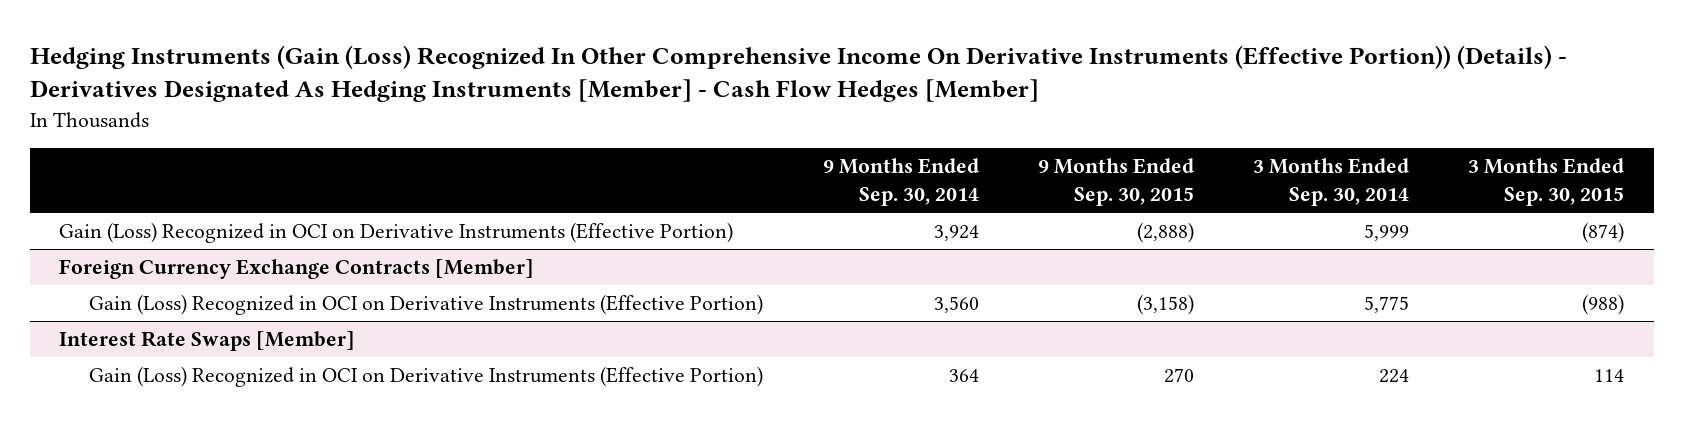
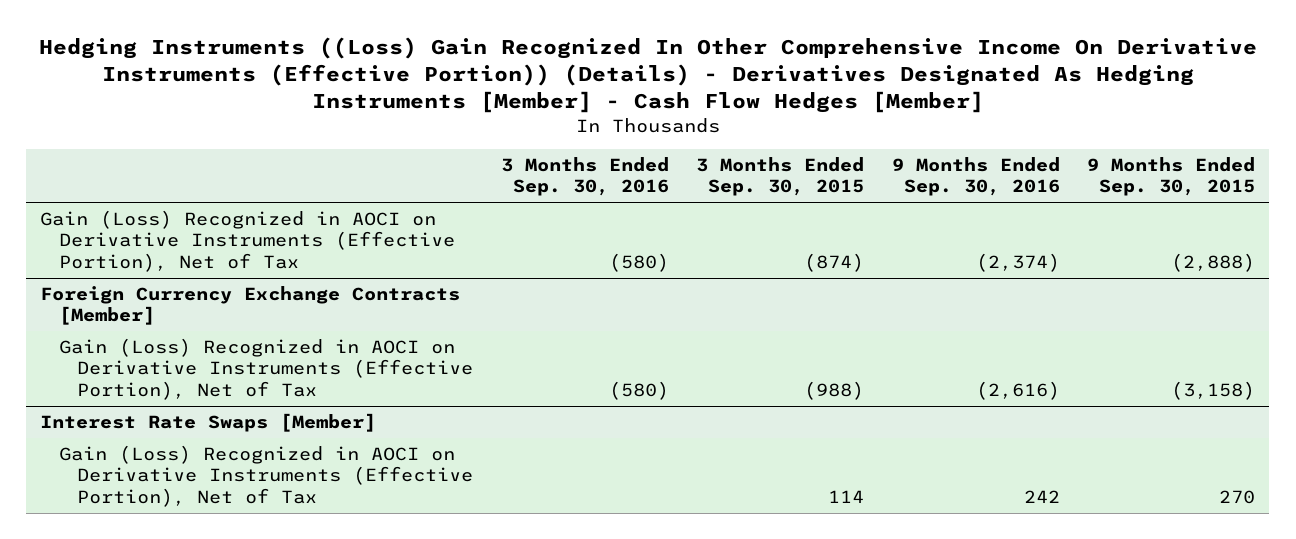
- Hedging Instruments (Gain (Loss) Recognized In Other Comprehensive Income On Derivative Instruments (Effective Portion)) (Details) - Derivatives Designated As Hedging Instruments [Member] - Cash Flow Hedges [Member]
+ Hedging Instruments ((Loss) Gain Recognized In Other Comprehensive Income On Derivative Instruments (Effective Portion)) (Details) - Derivatives Designated As Hedging Instruments [Member] - Cash Flow Hedges [Member]
- | 9 Months Ended Sep. 30, 2014 | 9 Months Ended Sep. 30, 2015 | 3 Months Ended Sep. 30, 2014 | 3 Months Ended Sep. 30, 2015
+ | 3 Months Ended Sep. 30, 2016 | 3 Months Ended Sep. 30, 2015 | 9 Months Ended Sep. 30, 2016 | 9 Months Ended Sep. 30, 2015
- Gain (Loss) Recognized in OCI on Derivative Instruments (Effective Portion) | 3,924 | (2,888) | 5,999 | (874)
+ Gain (Loss) Recognized in AOCI on Derivative Instruments (Effective Portion), Net of Tax | (580) | (874) | (2,374) | (2,888)
@ Foreign Currency Exchange Contracts [Member]
- Gain (Loss) Recognized in OCI on Derivative Instruments (Effective Portion) | 3,560 | (3,158) | 5,775 | (988)
+ Gain (Loss) Recognized in AOCI on Derivative Instruments (Effective Portion), Net of Tax | (580) | (988) | (2,616) | (3,158)
@ Interest Rate Swaps [Member]
- Gain (Loss) Recognized in OCI on Derivative Instruments (Effective Portion) | 364 | 270 | 224 | 114
+ Gain (Loss) Recognized in AOCI on Derivative Instruments (Effective Portion), Net of Tax | | 114 | 242 | 270

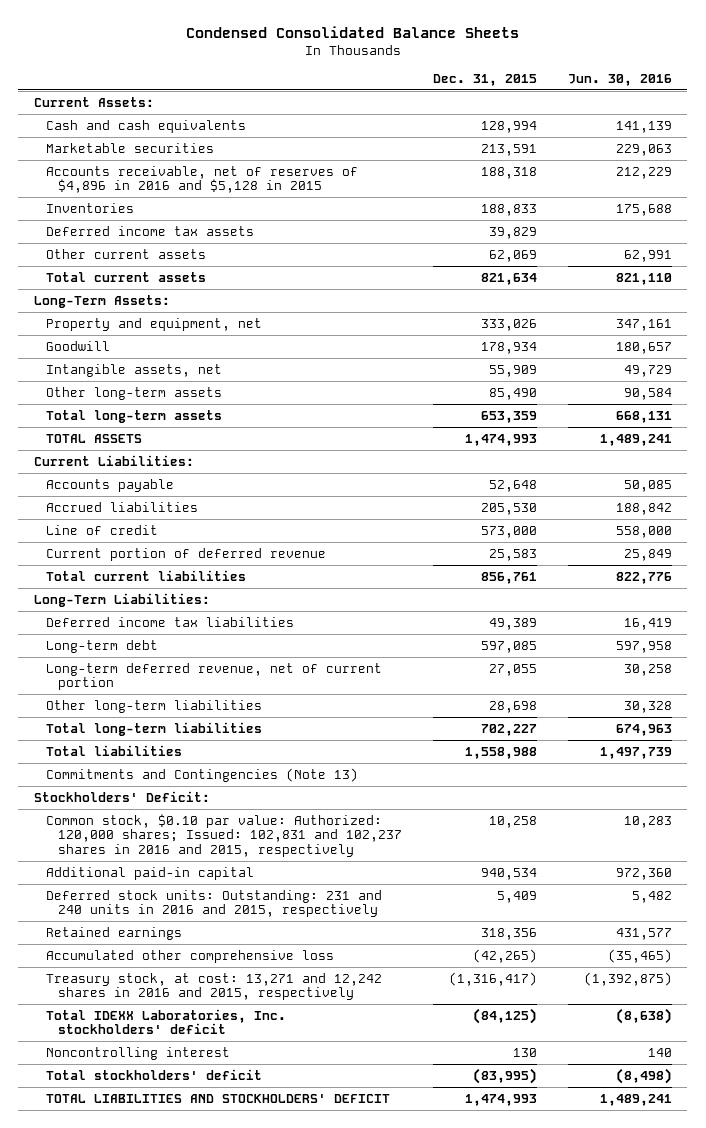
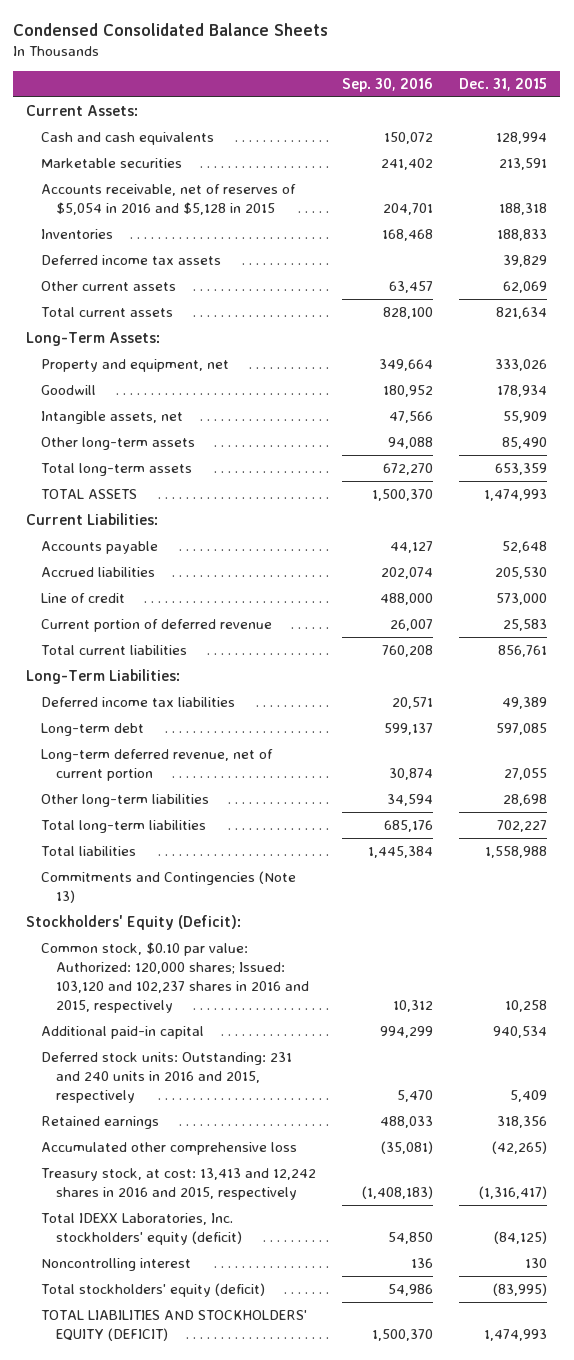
- | Dec. 31, 2015 | Jun. 30, 2016
+ | Sep. 30, 2016 | Dec. 31, 2015
- Accounts receivable, net of reserves of $4,896 in 2016 and $5,128 in 2015 | 188,318 | 212,229
+ Accounts receivable, net of reserves of $5,054 in 2016 and $5,128 in 2015 | 204,701 | 188,318
- Stockholders' Deficit:
- Common stock, $0.10 par value: Authorized: 120,000 shares; Issued: 102,831 and 102,237 shares in 2016 and 2015, respectively | 10,258 | 10,283
+ Stockholders' Equity (Deficit):
+ Common stock, $0.10 par value: Authorized: 120,000 shares; Issued: 103,120 and 102,237 shares in 2016 and 2015, respectively | 10,312 | 10,258
- Treasury stock, at cost: 13,271 and 12,242 shares in 2016 and 2015, respectively | (1,316,417) | (1,392,875)
- Total IDEXX Laboratories, Inc. stockholders' deficit | (84,125) | (8,638)
+ Treasury stock, at cost: 13,413 and 12,242 shares in 2016 and 2015, respectively | (1,408,183) | (1,316,417)
+ Total IDEXX Laboratories, Inc. stockholders' equity (deficit) | 54,850 | (84,125)
- Total stockholders' deficit | (83,995) | (8,498)
- TOTAL LIABILITIES AND STOCKHOLDERS' DEFICIT | 1,474,993 | 1,489,241
+ Total stockholders' equity (deficit) | 54,986 | (83,995)
+ TOTAL LIABILITIES AND STOCKHOLDERS' EQUITY (DEFICIT) | 1,500,370 | 1,474,993

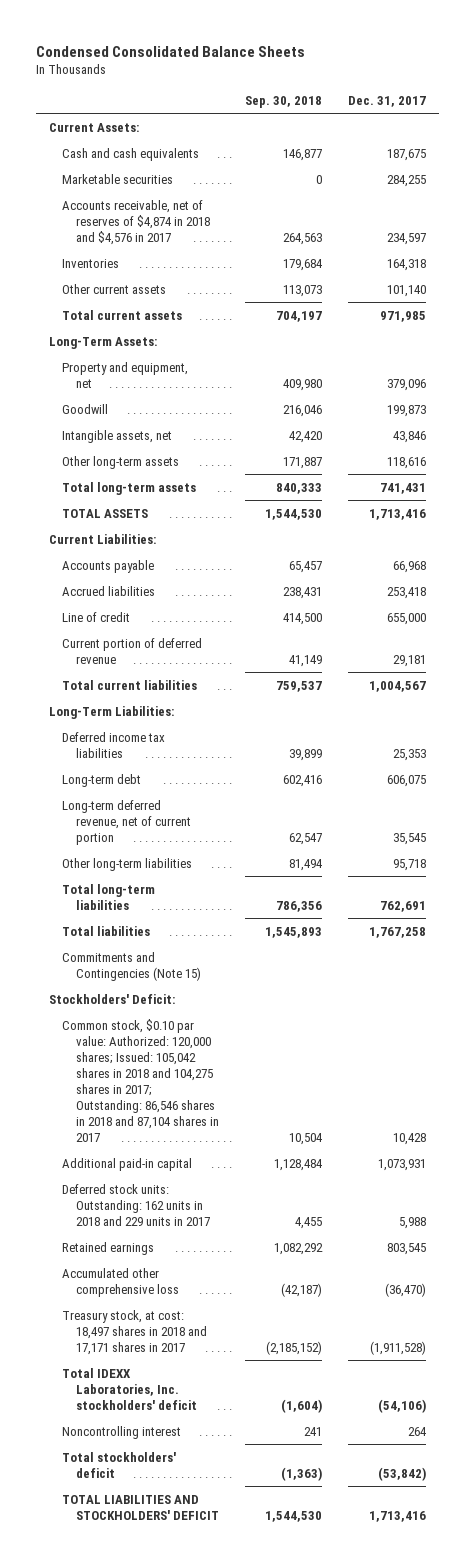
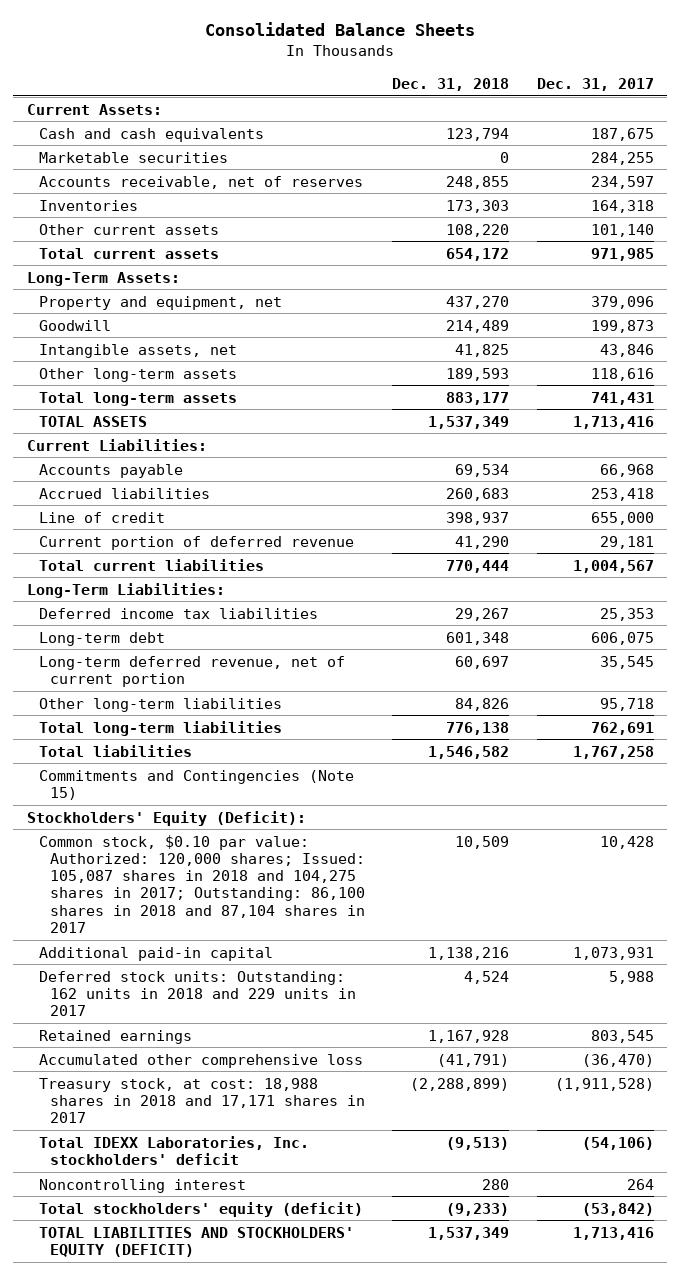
- Condensed Consolidated Balance Sheets
+ Consolidated Balance Sheets
- | Sep. 30, 2018 | Dec. 31, 2017
+ | Dec. 31, 2018 | Dec. 31, 2017
- Accounts receivable, net of reserves of $4,874 in 2018 and $4,576 in 2017 | 264,563 | 234,597
+ Accounts receivable, net of reserves | 248,855 | 234,597
- Stockholders' Deficit:
- Common stock, $0.10 par value: Authorized: 120,000 shares; Issued: 105,042 shares in 2018 and 104,275 shares in 2017; Outstanding: 86,546 shares in 2018 and 87,104 shares in 2017 | 10,504 | 10,428
+ Stockholders' Equity (Deficit):
+ Common stock, $0.10 par value: Authorized: 120,000 shares; Issued: 105,087 shares in 2018 and 104,275 shares in 2017; Outstanding: 86,100 shares in 2018 and 87,104 shares in 2017 | 10,509 | 10,428
- Treasury stock, at cost: 18,497 shares in 2018 and 17,171 shares in 2017 | (2,185,152) | (1,911,528)
+ Treasury stock, at cost: 18,988 shares in 2018 and 17,171 shares in 2017 | (2,288,899) | (1,911,528)
- Total stockholders' deficit | (1,363) | (53,842)
- TOTAL LIABILITIES AND STOCKHOLDERS' DEFICIT | 1,544,530 | 1,713,416
+ Total stockholders' equity (deficit) | (9,233) | (53,842)
+ TOTAL LIABILITIES AND STOCKHOLDERS' EQUITY (DEFICIT) | 1,537,349 | 1,713,416

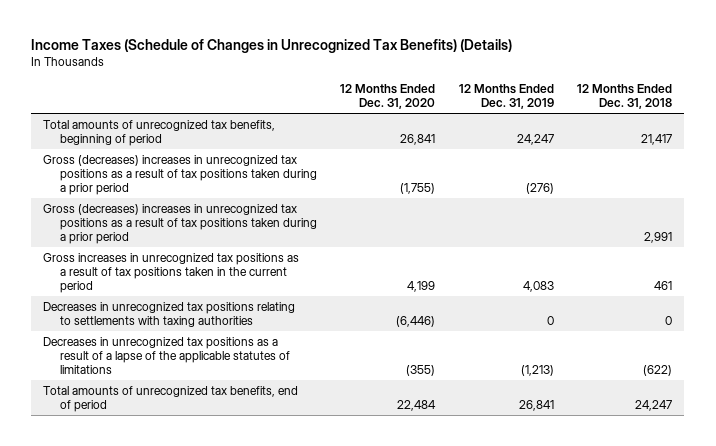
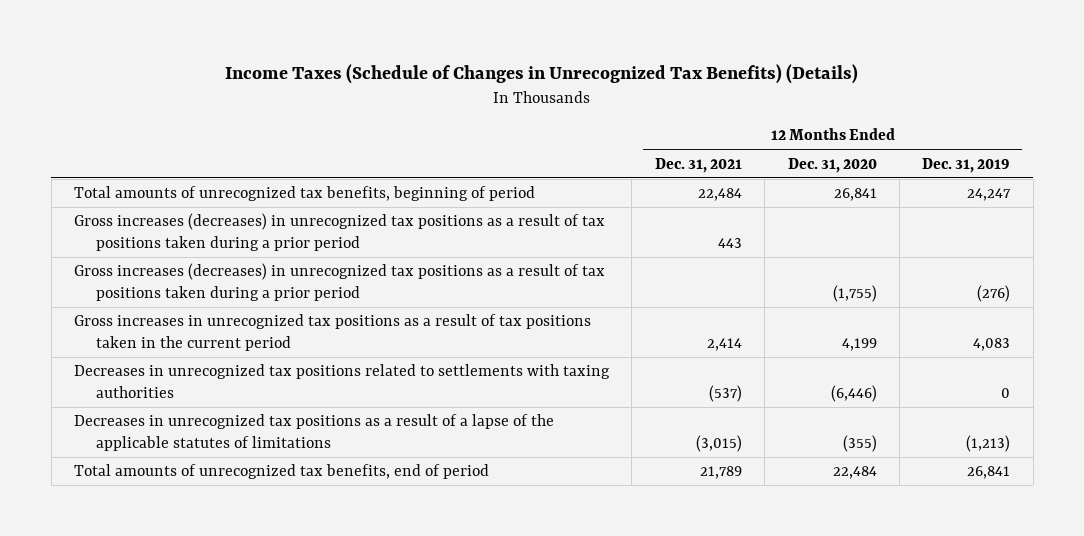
- | 12 Months Ended Dec. 31, 2020 | 12 Months Ended Dec. 31, 2019 | 12 Months Ended Dec. 31, 2018
+ | 12 Months Ended Dec. 31, 2021 | 12 Months Ended Dec. 31, 2020 | 12 Months Ended Dec. 31, 2019
- Gross (decreases) increases in unrecognized tax positions as a result of tax positions taken during a prior period | (1,755) | (276) |
- Gross (decreases) increases in unrecognized tax positions as a result of tax positions taken during a prior period | | | 2,991
+ Gross increases (decreases) in unrecognized tax positions as a result of tax positions taken during a prior period | 443 | |
+ Gross increases (decreases) in unrecognized tax positions as a result of tax positions taken during a prior period | | (1,755) | (276)
- Decreases in unrecognized tax positions relating to settlements with taxing authorities | (6,446) | 0 | 0
+ Decreases in unrecognized tax positions related to settlements with taxing authorities | (537) | (6,446) | 0

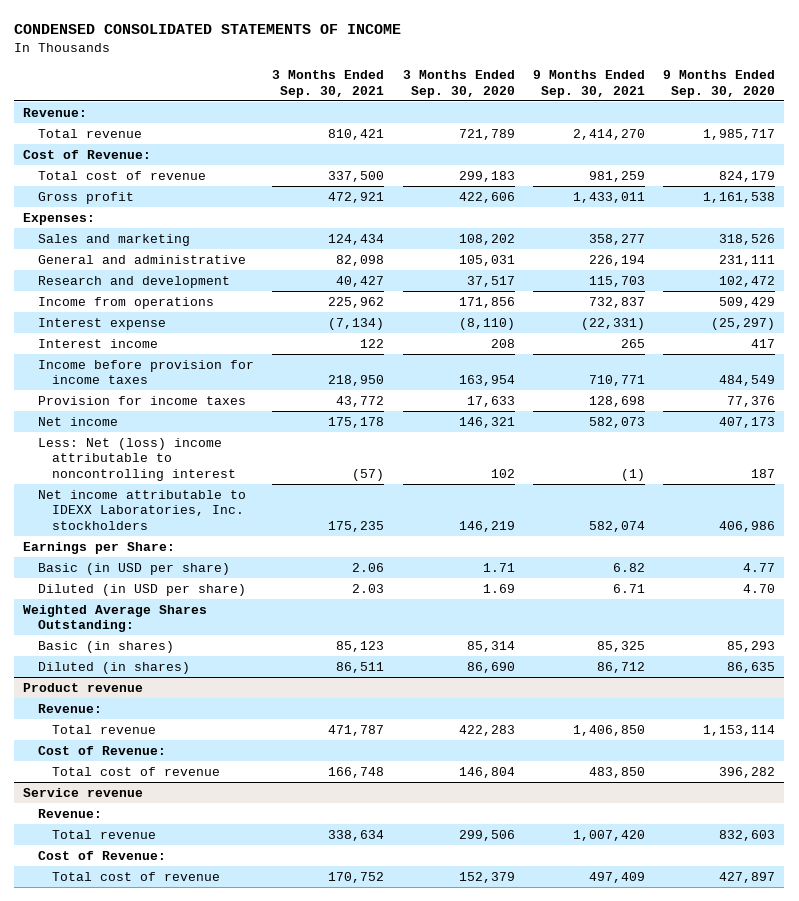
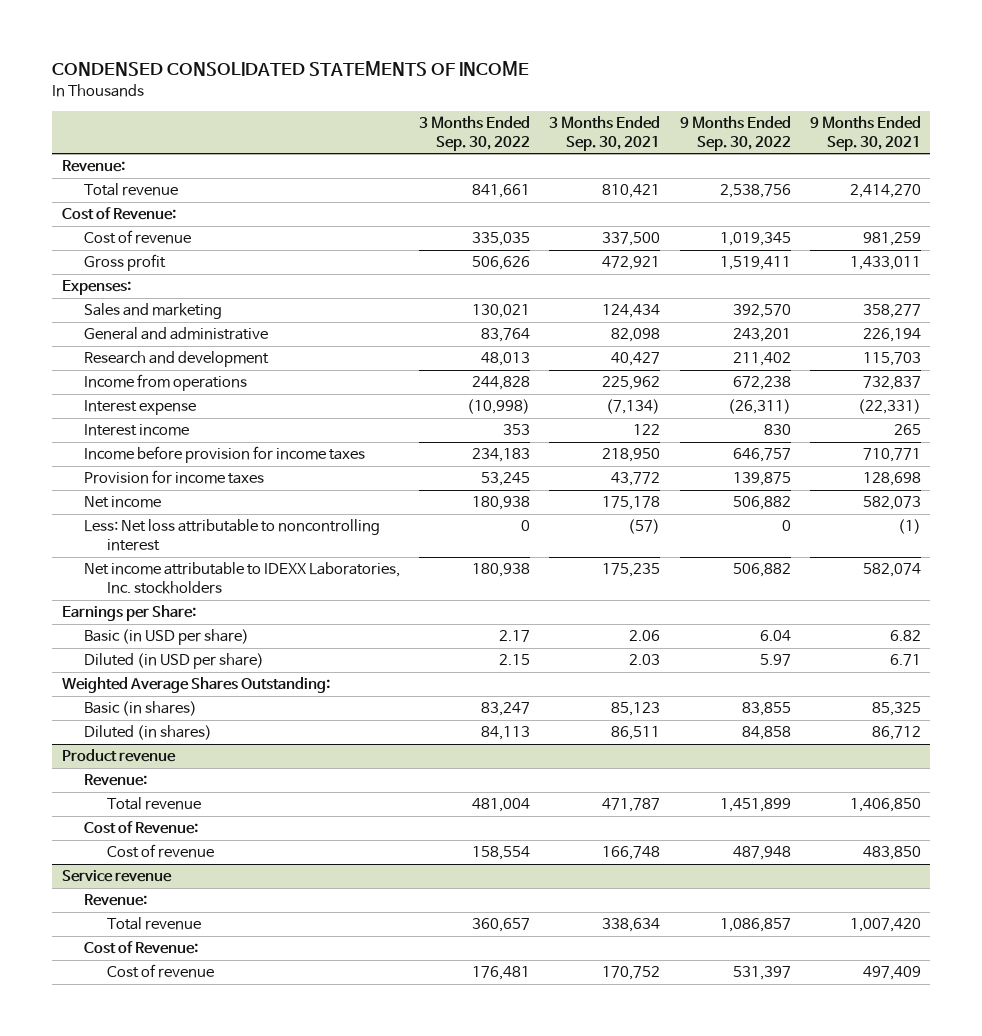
- | 3 Months Ended Sep. 30, 2021 | 3 Months Ended Sep. 30, 2020 | 9 Months Ended Sep. 30, 2021 | 9 Months Ended Sep. 30, 2020
+ | 3 Months Ended Sep. 30, 2022 | 3 Months Ended Sep. 30, 2021 | 9 Months Ended Sep. 30, 2022 | 9 Months Ended Sep. 30, 2021
- Total cost of revenue | 337,500 | 299,183 | 981,259 | 824,179
+ Cost of revenue | 335,035 | 337,500 | 1,019,345 | 981,259
- Less: Net (loss) income attributable to noncontrolling interest | (57) | 102 | (1) | 187
+ Less: Net loss attributable to noncontrolling interest | 0 | (57) | 0 | (1)
@ Product revenue
- Total cost of revenue | 166,748 | 146,804 | 483,850 | 396,282
+ Cost of revenue | 158,554 | 166,748 | 487,948 | 483,850
@ Service revenue
- Total cost of revenue | 170,752 | 152,379 | 497,409 | 427,897
+ Cost of revenue | 176,481 | 170,752 | 531,397 | 497,409

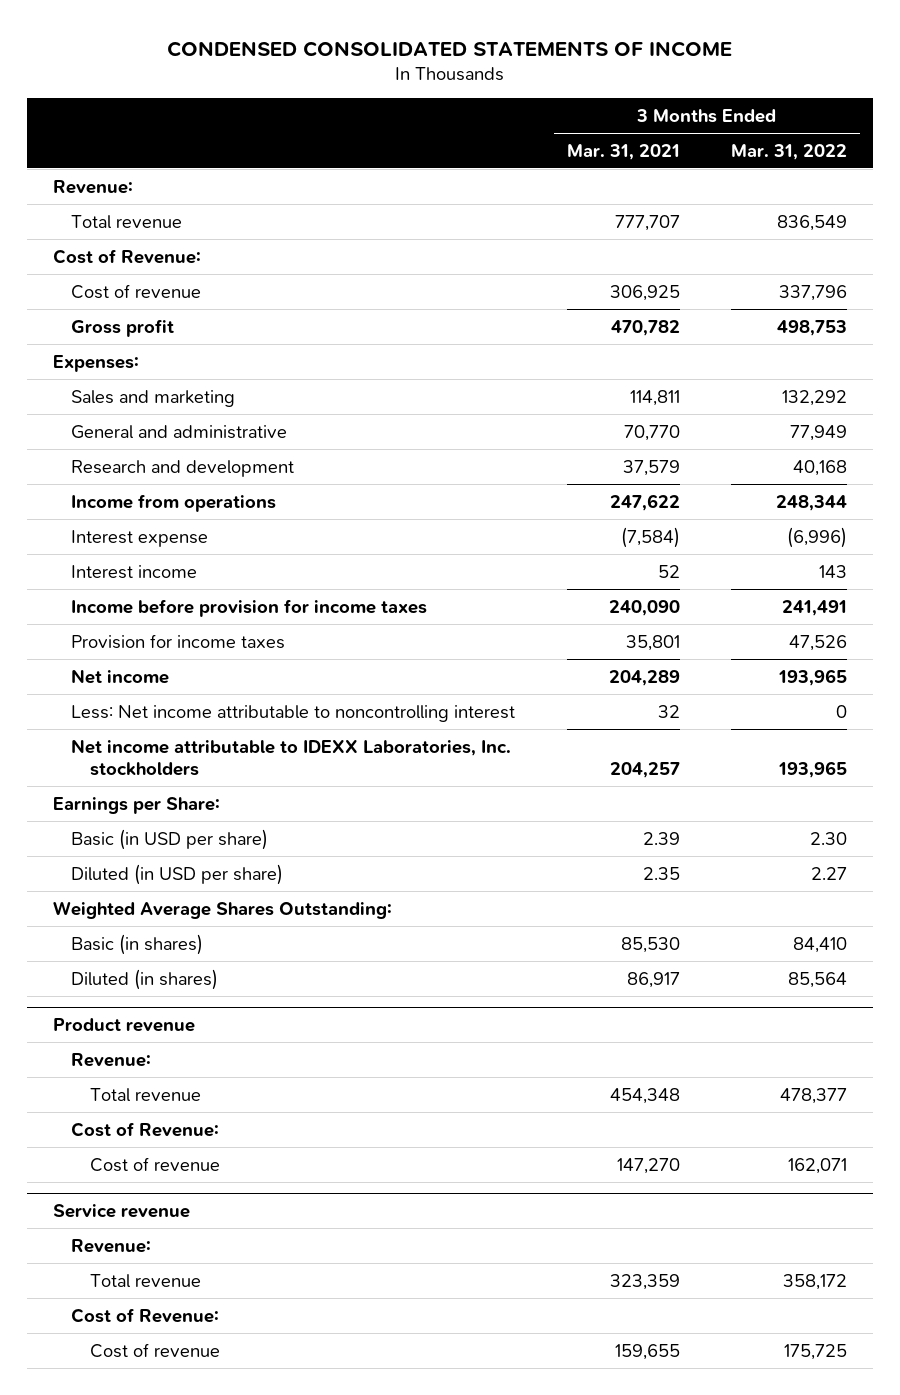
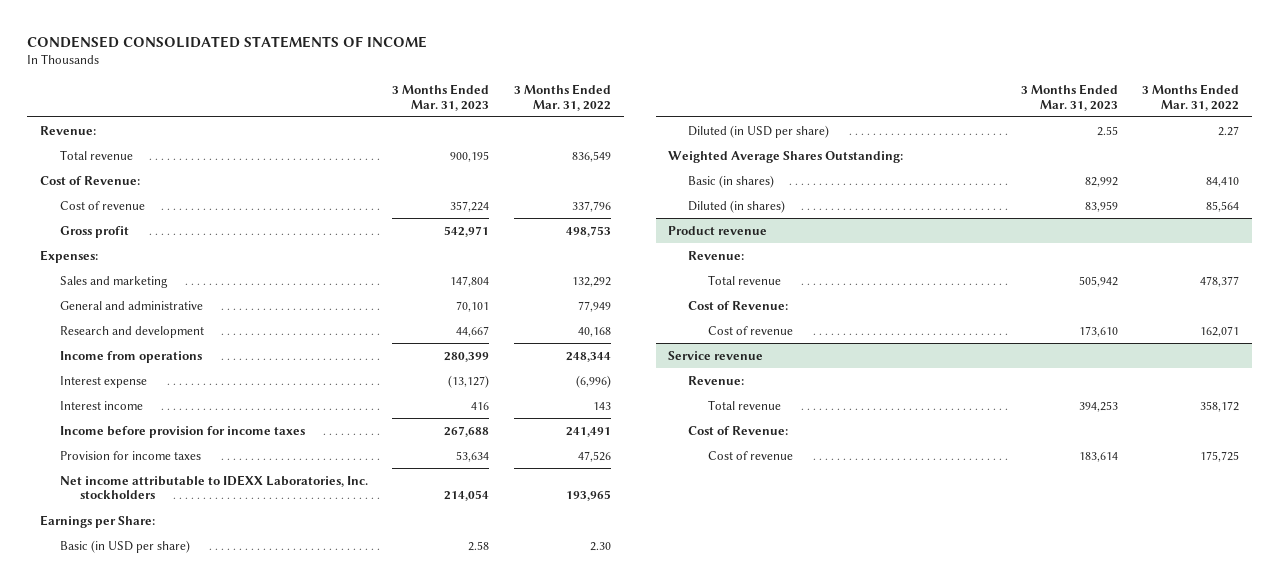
- | 3 Months Ended Mar. 31, 2021 | 3 Months Ended Mar. 31, 2022
+ | 3 Months Ended Mar. 31, 2023 | 3 Months Ended Mar. 31, 2022
- Net income | 204,289 | 193,965
- Less: Net income attributable to noncontrolling interest | 32 | 0

